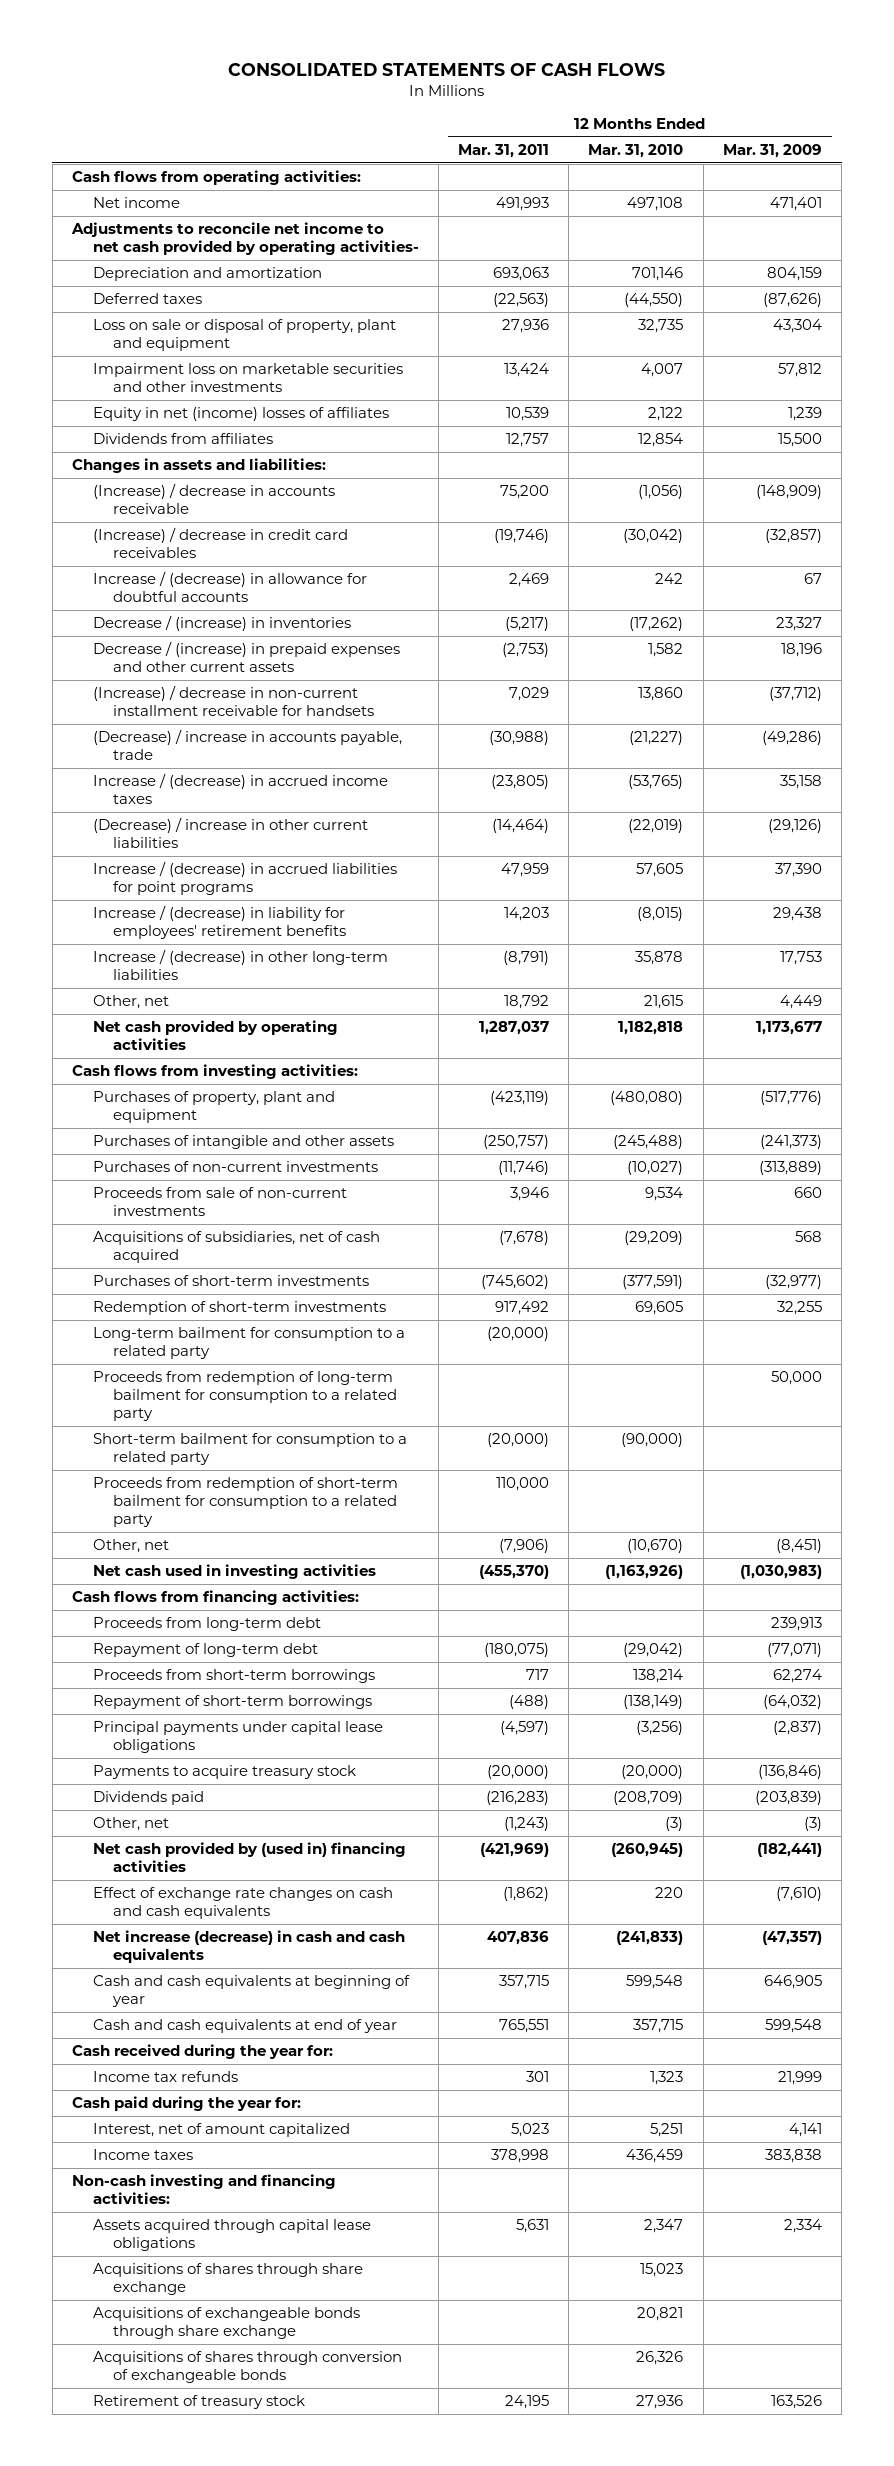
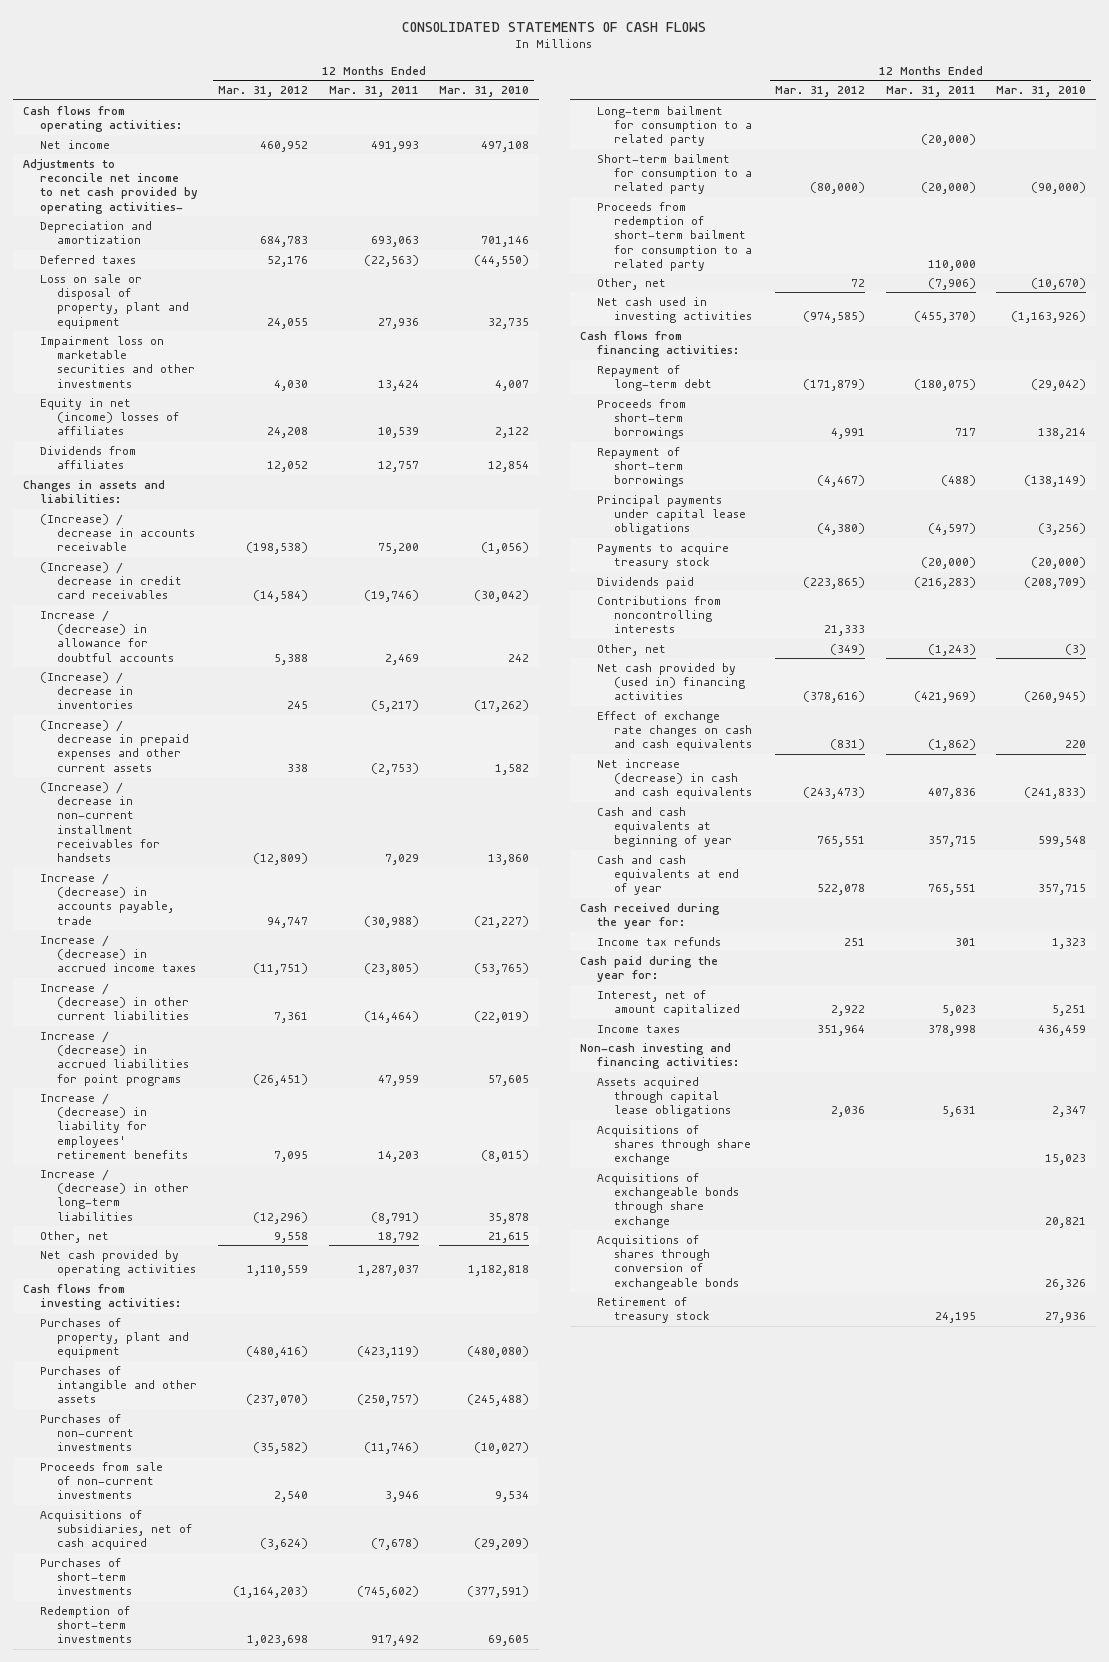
- | 12 Months Ended Mar. 31, 2011 | 12 Months Ended Mar. 31, 2010 | 12 Months Ended Mar. 31, 2009
+ | 12 Months Ended Mar. 31, 2012 | 12 Months Ended Mar. 31, 2011 | 12 Months Ended Mar. 31, 2010
- Decrease / (increase) in inventories | (5,217) | (17,262) | 23,327
- Decrease / (increase) in prepaid expenses and other current assets | (2,753) | 1,582 | 18,196
- (Increase) / decrease in non-current installment receivable for handsets | 7,029 | 13,860 | (37,712)
- (Decrease) / increase in accounts payable, trade | (30,988) | (21,227) | (49,286)
+ (Increase) / decrease in inventories | 245 | (5,217) | (17,262)
+ (Increase) / decrease in prepaid expenses and other current assets | 338 | (2,753) | 1,582
+ (Increase) / decrease in non-current installment receivables for handsets | (12,809) | 7,029 | 13,860
+ Increase / (decrease) in accounts payable, trade | 94,747 | (30,988) | (21,227)
- (Decrease) / increase in other current liabilities | (14,464) | (22,019) | (29,126)
+ Increase / (decrease) in other current liabilities | 7,361 | (14,464) | (22,019)
- Proceeds from redemption of long-term bailment for consumption to a related party | | | 50,000
- Proceeds from long-term debt | | | 239,913
+ Contributions from noncontrolling interests | 21,333 | |

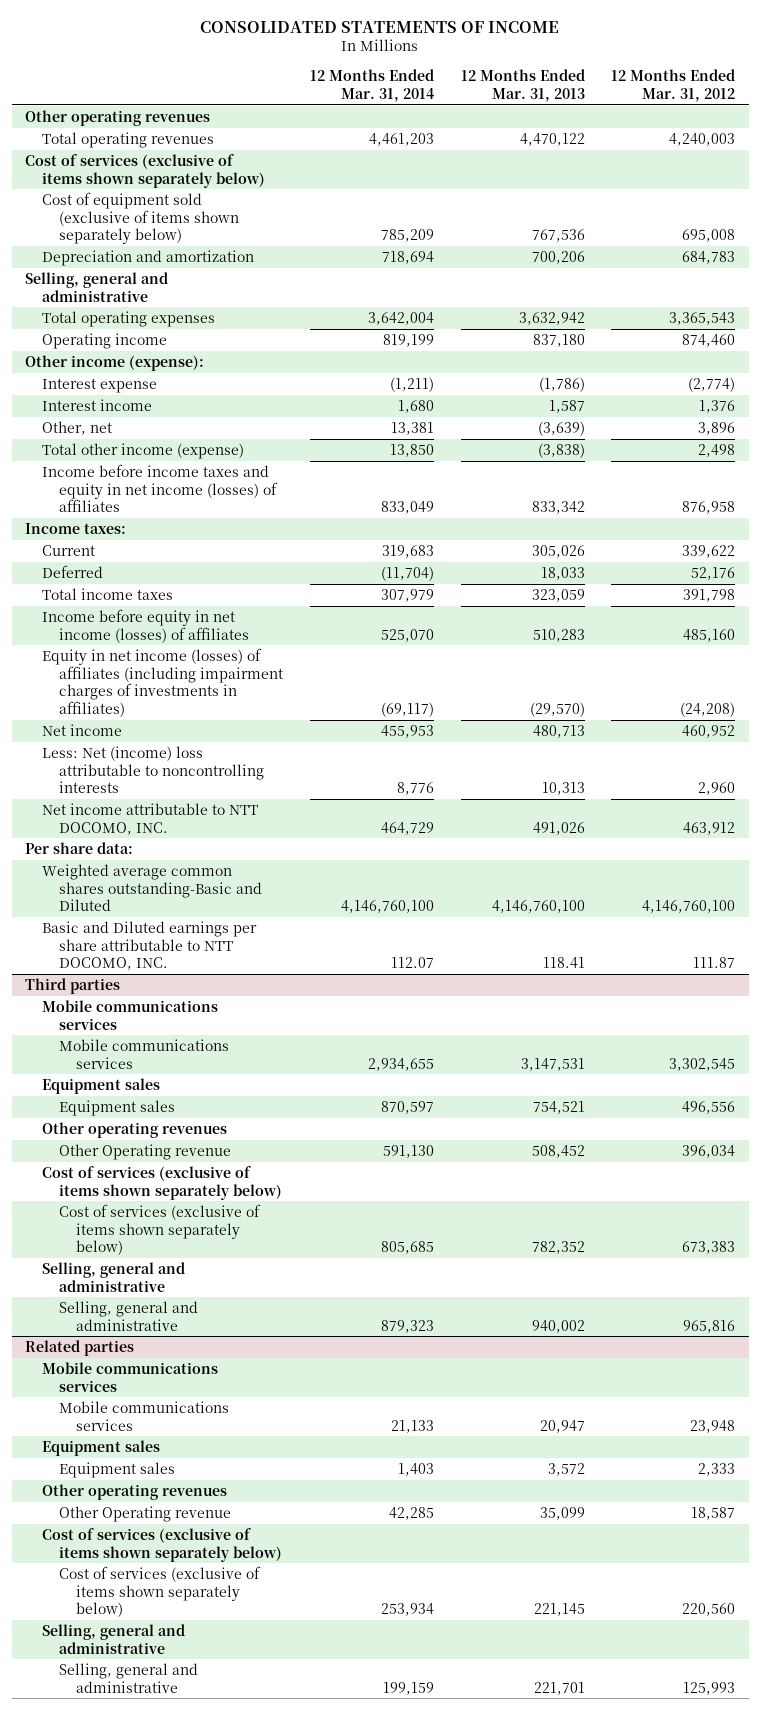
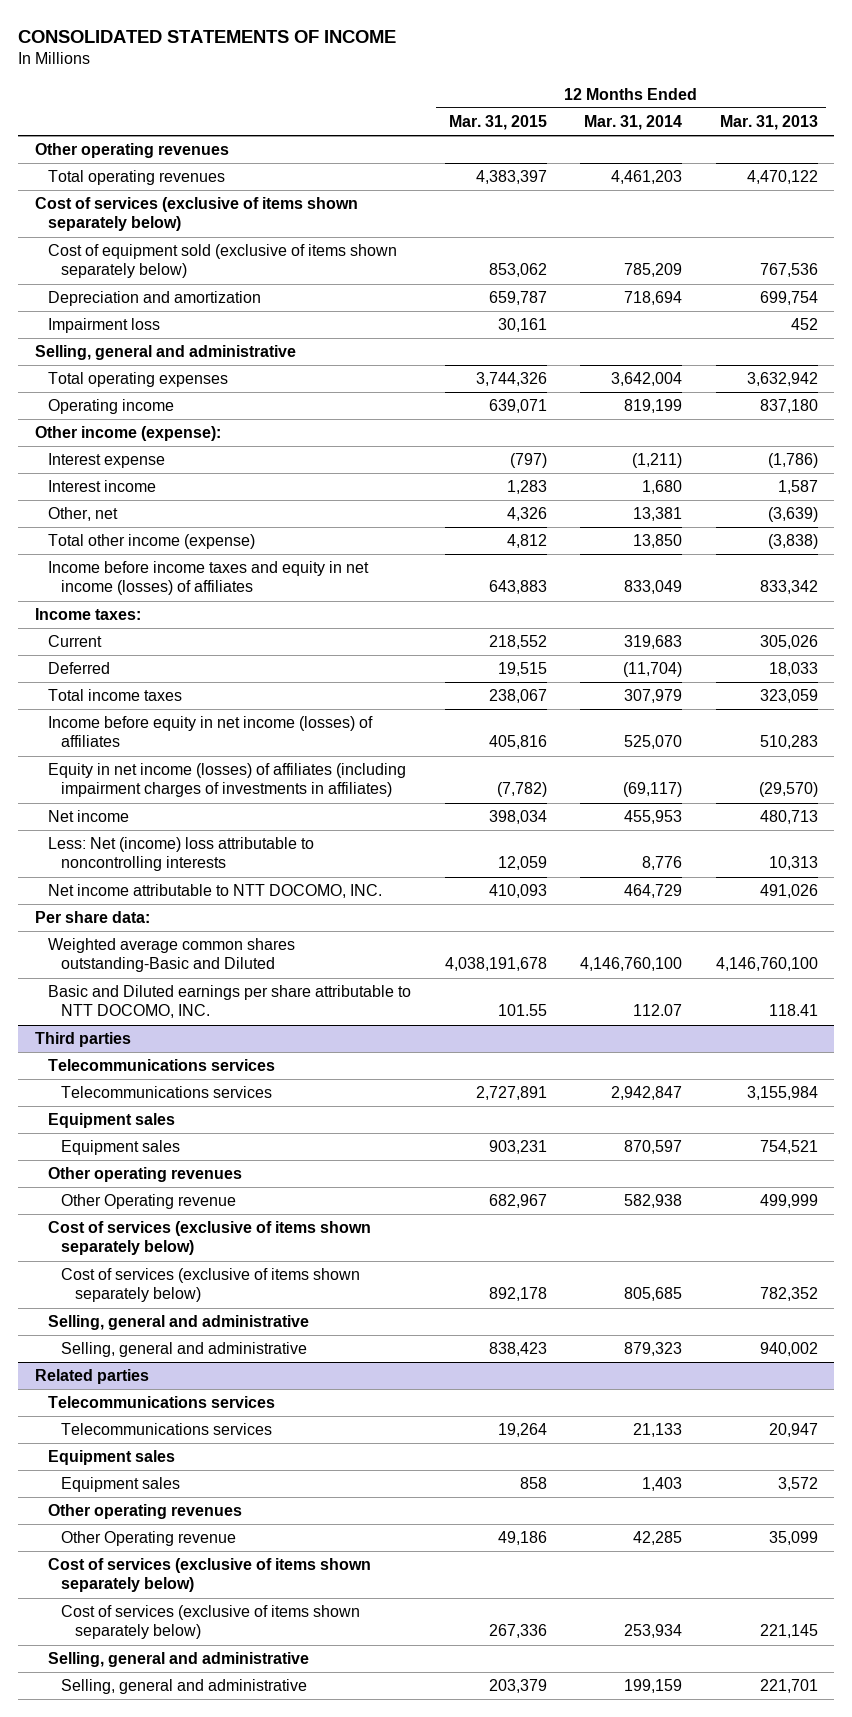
- | 12 Months Ended Mar. 31, 2014 | 12 Months Ended Mar. 31, 2013 | 12 Months Ended Mar. 31, 2012
+ | 12 Months Ended Mar. 31, 2015 | 12 Months Ended Mar. 31, 2014 | 12 Months Ended Mar. 31, 2013
- Depreciation and amortization | 718,694 | 700,206 | 684,783
+ Depreciation and amortization | 659,787 | 718,694 | 699,754
+ Impairment loss | 30,161 | | 452
@ Third parties
- Mobile communications services
- Mobile communications services | 2,934,655 | 3,147,531 | 3,302,545
+ Telecommunications services
+ Telecommunications services | 2,727,891 | 2,942,847 | 3,155,984
- Other Operating revenue | 591,130 | 508,452 | 396,034
+ Other Operating revenue | 682,967 | 582,938 | 499,999
@ Related parties
- Mobile communications services
- Mobile communications services | 21,133 | 20,947 | 23,948
+ Telecommunications services
+ Telecommunications services | 19,264 | 21,133 | 20,947

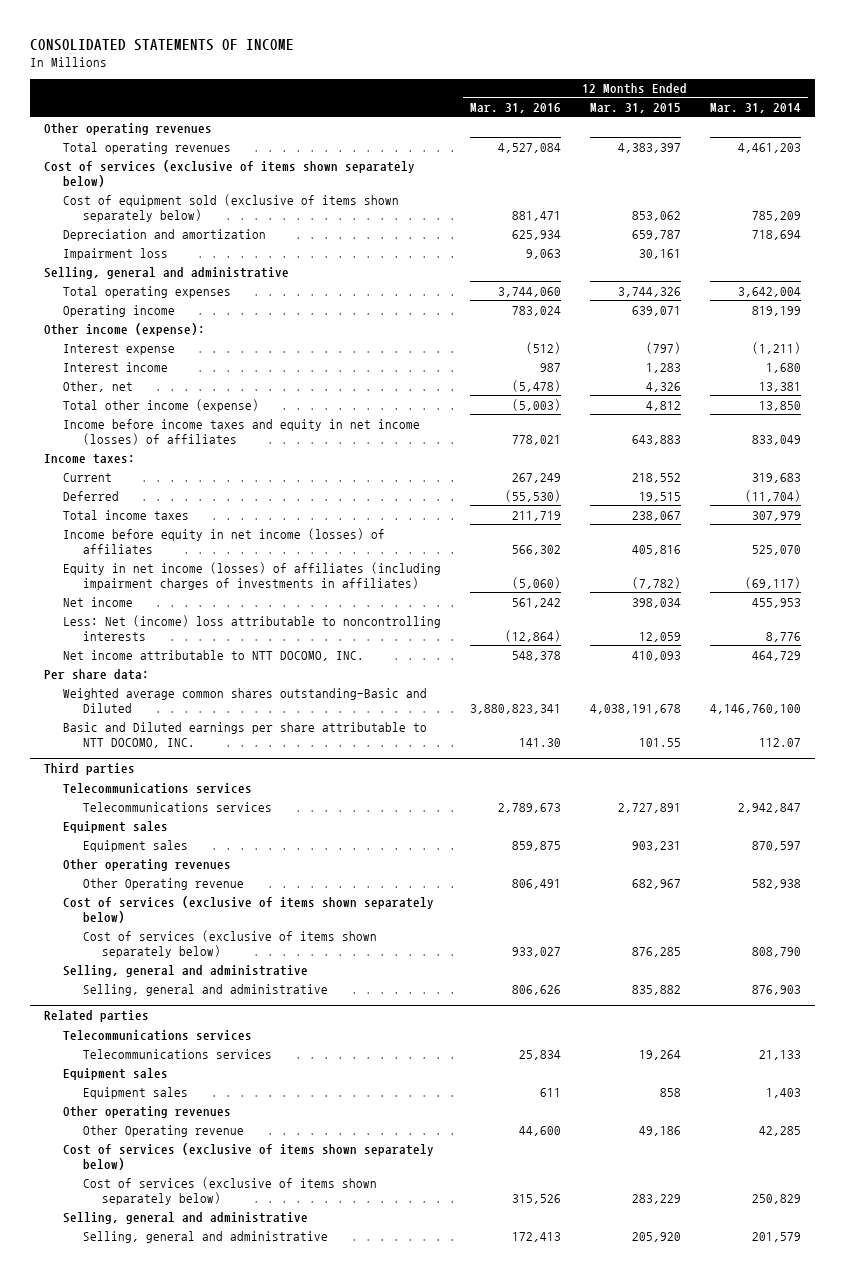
- | 12 Months Ended Mar. 31, 2015 | 12 Months Ended Mar. 31, 2014 | 12 Months Ended Mar. 31, 2013
+ | 12 Months Ended Mar. 31, 2016 | 12 Months Ended Mar. 31, 2015 | 12 Months Ended Mar. 31, 2014
@ Third parties
- Cost of services (exclusive of items shown separately below) | 892,178 | 805,685 | 782,352
+ Cost of services (exclusive of items shown separately below) | 933,027 | 876,285 | 808,790
- Selling, general and administrative | 838,423 | 879,323 | 940,002
+ Selling, general and administrative | 806,626 | 835,882 | 876,903
@ Related parties
- Cost of services (exclusive of items shown separately below) | 267,336 | 253,934 | 221,145
+ Cost of services (exclusive of items shown separately below) | 315,526 | 283,229 | 250,829
- Selling, general and administrative | 203,379 | 199,159 | 221,701
+ Selling, general and administrative | 172,413 | 205,920 | 201,579

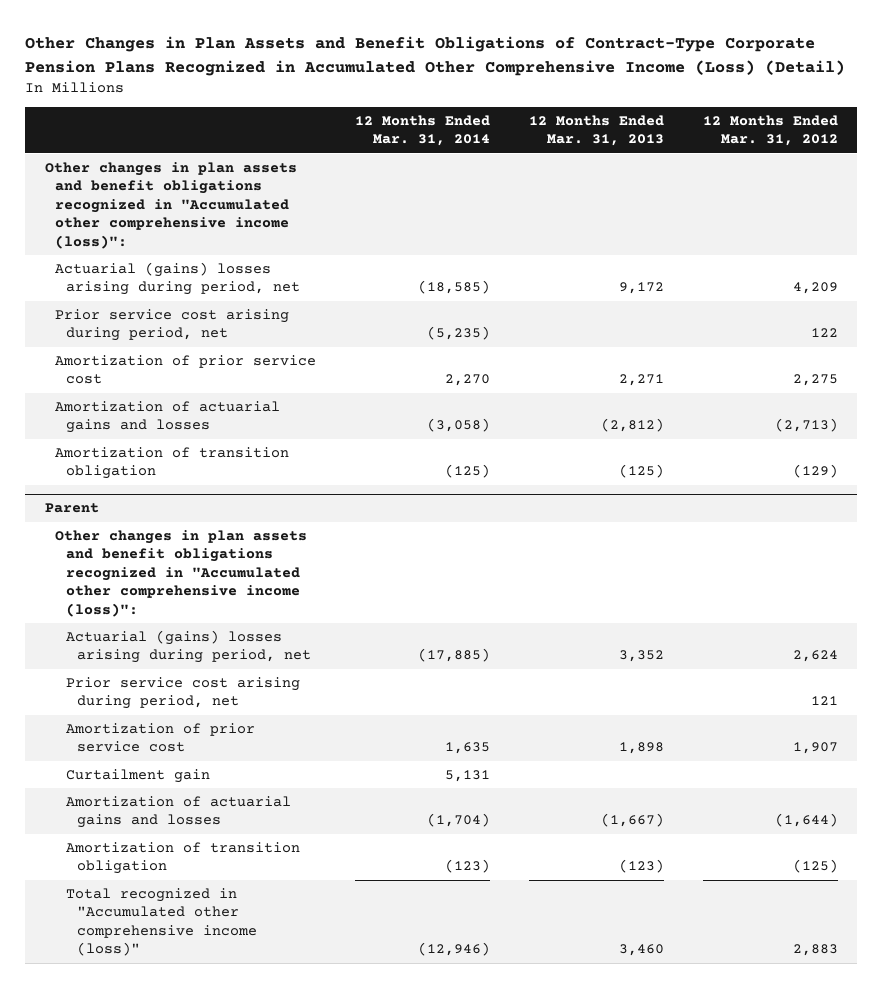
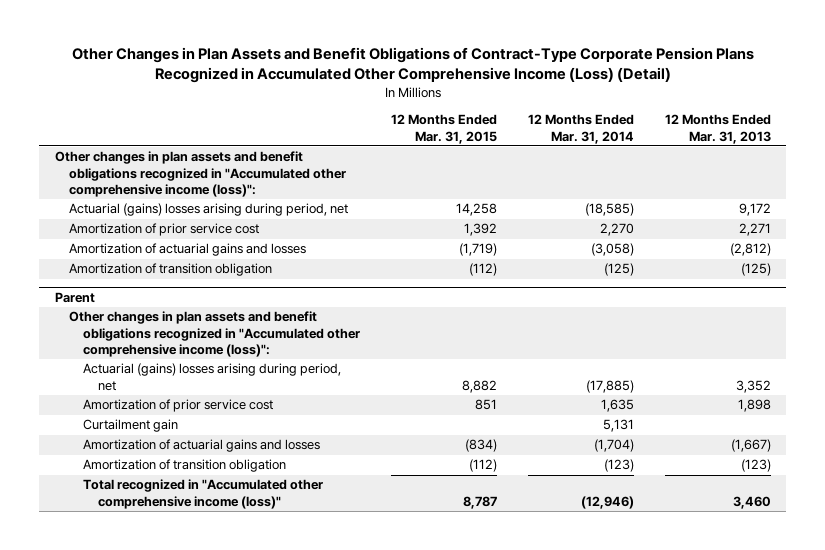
- | 12 Months Ended Mar. 31, 2014 | 12 Months Ended Mar. 31, 2013 | 12 Months Ended Mar. 31, 2012
+ | 12 Months Ended Mar. 31, 2015 | 12 Months Ended Mar. 31, 2014 | 12 Months Ended Mar. 31, 2013
- Prior service cost arising during period, net | (5,235) | | 122
@ Parent
- Prior service cost arising during period, net | | | 121

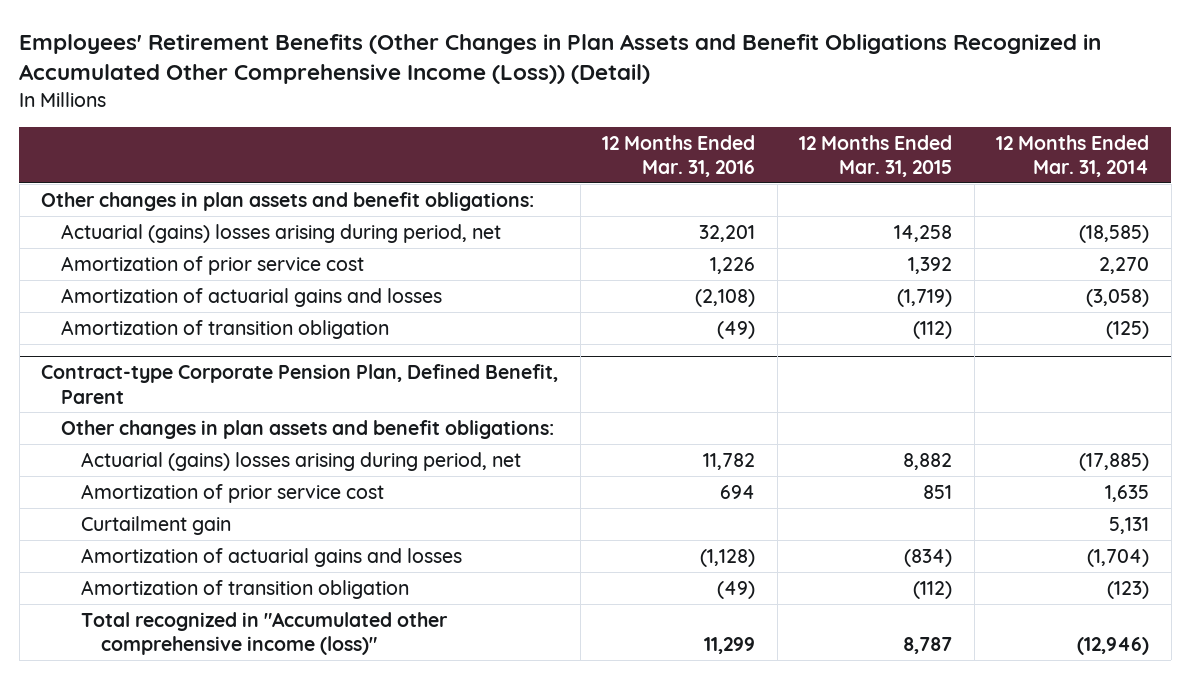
- Other Changes in Plan Assets and Benefit Obligations of Contract-Type Corporate Pension Plans Recognized in Accumulated Other Comprehensive Income (Loss) (Detail)
+ Employees' Retirement Benefits (Other Changes in Plan Assets and Benefit Obligations Recognized in Accumulated Other Comprehensive Income (Loss)) (Detail)
- | 12 Months Ended Mar. 31, 2015 | 12 Months Ended Mar. 31, 2014 | 12 Months Ended Mar. 31, 2013
+ | 12 Months Ended Mar. 31, 2016 | 12 Months Ended Mar. 31, 2015 | 12 Months Ended Mar. 31, 2014
- Other changes in plan assets and benefit obligations recognized in "Accumulated other comprehensive income (loss)":
+ Other changes in plan assets and benefit obligations:
- Parent
- Other changes in plan assets and benefit obligations recognized in "Accumulated other comprehensive income (loss)":
+ Contract-type Corporate Pension Plan, Defined Benefit, Parent
+ Other changes in plan assets and benefit obligations:

